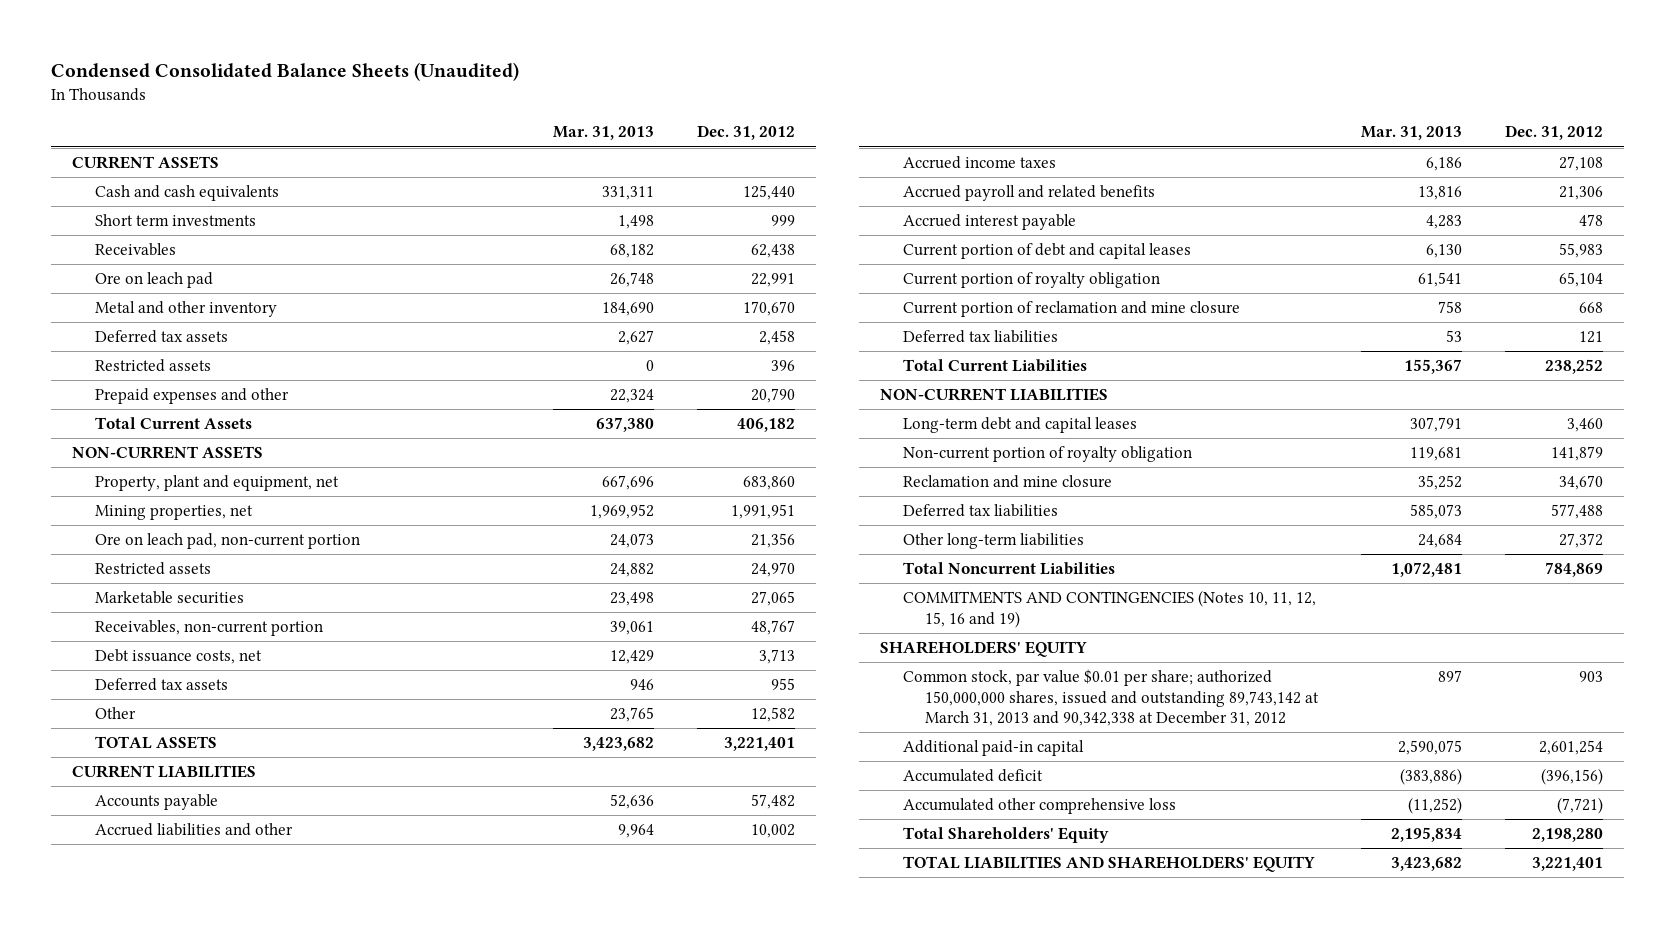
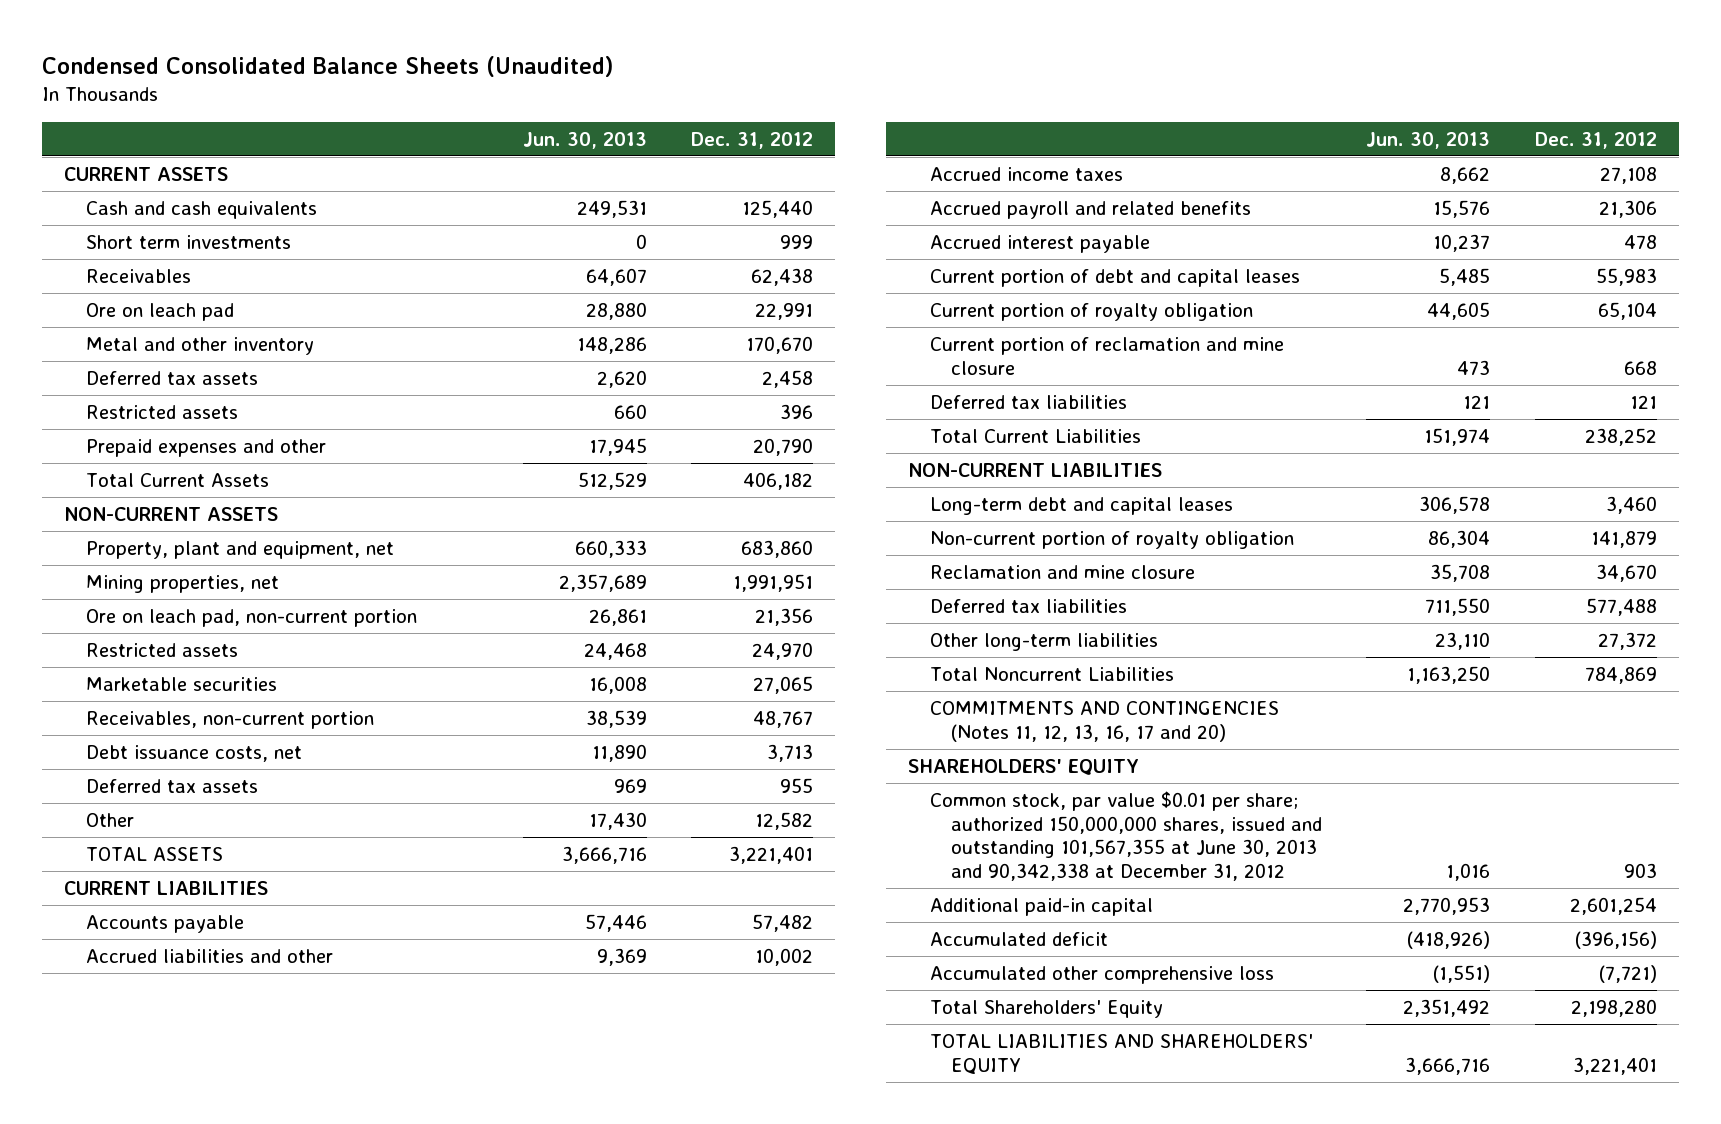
- | Mar. 31, 2013 | Dec. 31, 2012
+ | Jun. 30, 2013 | Dec. 31, 2012
- COMMITMENTS AND CONTINGENCIES (Notes 10, 11, 12, 15, 16 and 19)
+ COMMITMENTS AND CONTINGENCIES (Notes 11, 12, 13, 16, 17 and 20)
- Common stock, par value $0.01 per share; authorized 150,000,000 shares, issued and outstanding 89,743,142 at March 31, 2013 and 90,342,338 at December 31, 2012 | 897 | 903
+ Common stock, par value $0.01 per share; authorized 150,000,000 shares, issued and outstanding 101,567,355 at June 30, 2013 and 90,342,338 at December 31, 2012 | 1,016 | 903

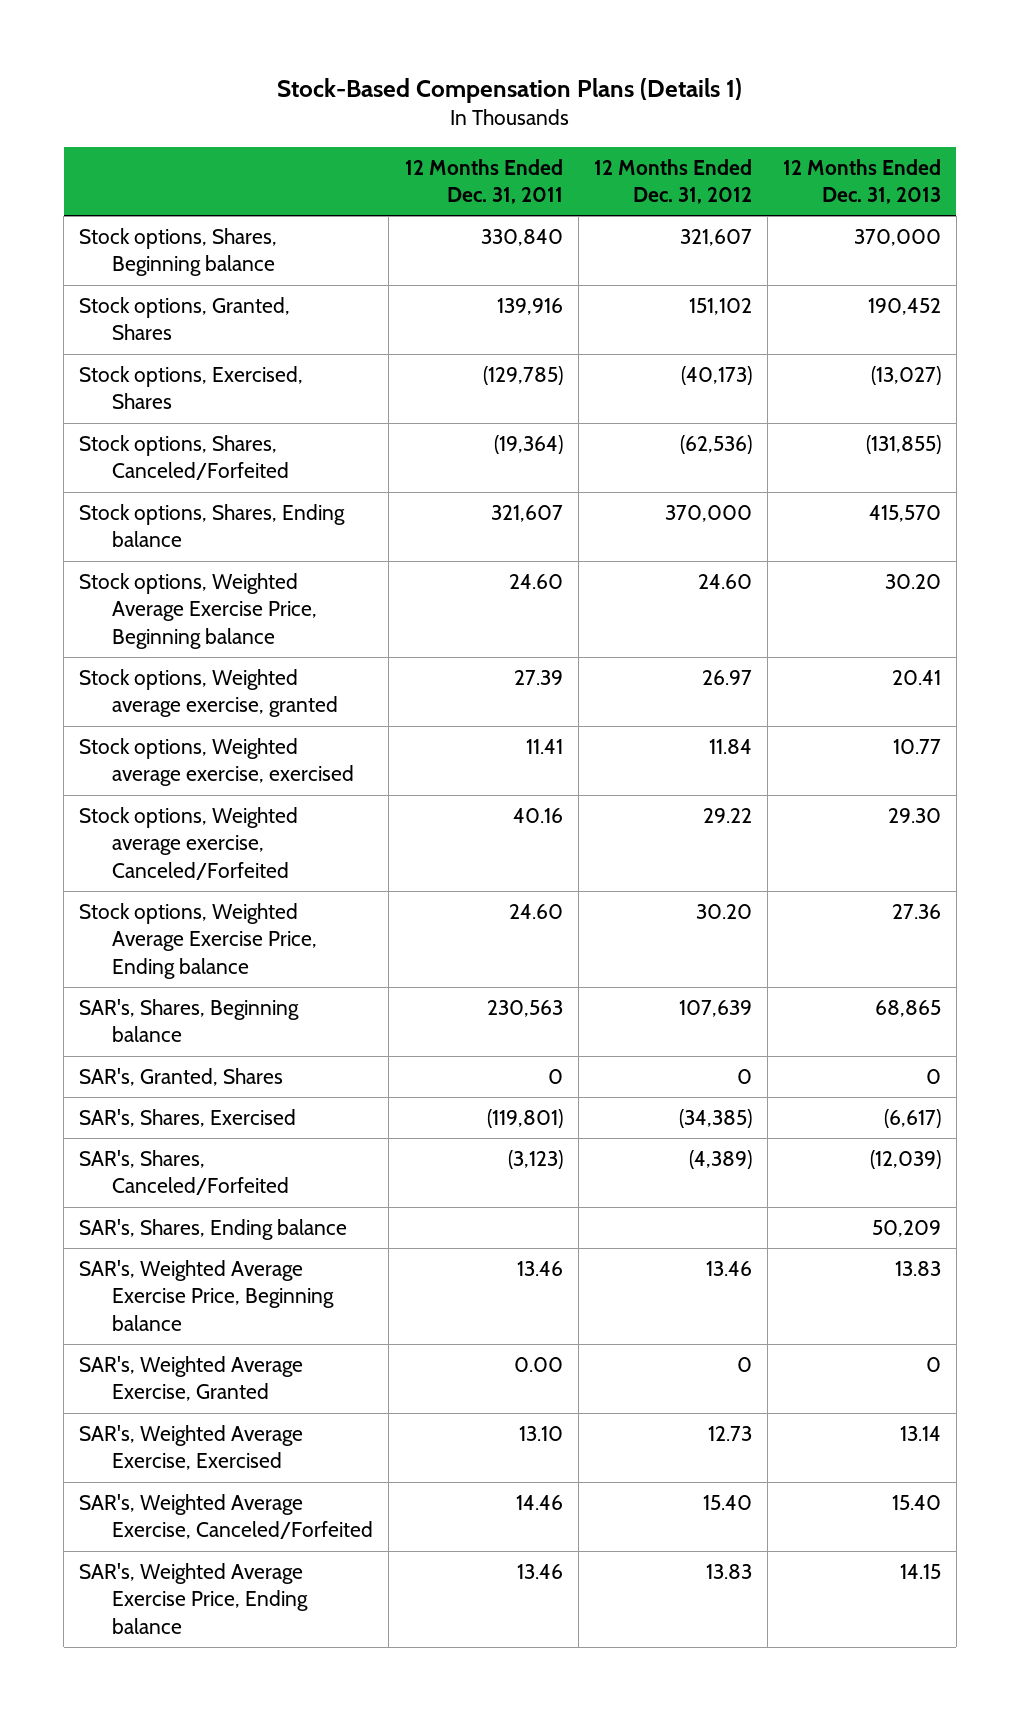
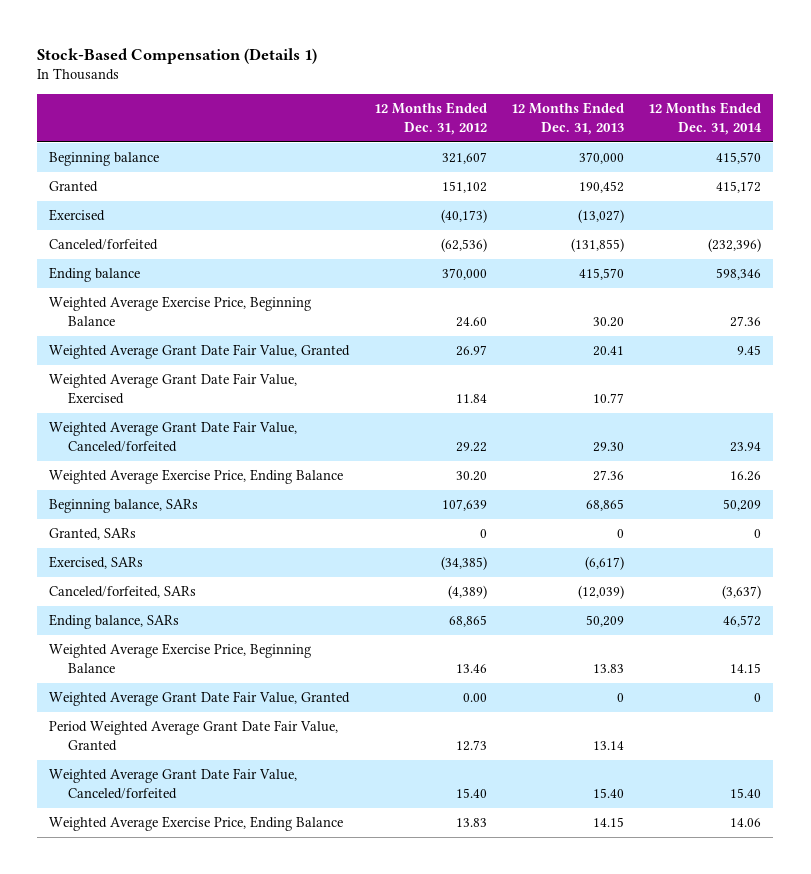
- Stock-Based Compensation Plans (Details 1)
+ Stock-Based Compensation (Details 1)
- | 12 Months Ended Dec. 31, 2011 | 12 Months Ended Dec. 31, 2012 | 12 Months Ended Dec. 31, 2013
+ | 12 Months Ended Dec. 31, 2012 | 12 Months Ended Dec. 31, 2013 | 12 Months Ended Dec. 31, 2014
- Stock options, Shares, Beginning balance | 330,840 | 321,607 | 370,000
- Stock options, Granted, Shares | 139,916 | 151,102 | 190,452
- Stock options, Exercised, Shares | (129,785) | (40,173) | (13,027)
- Stock options, Shares, Canceled/Forfeited | (19,364) | (62,536) | (131,855)
- Stock options, Shares, Ending balance | 321,607 | 370,000 | 415,570
- Stock options, Weighted Average Exercise Price, Beginning balance | 24.60 | 24.60 | 30.20
- Stock options, Weighted average exercise, granted | 27.39 | 26.97 | 20.41
- Stock options, Weighted average exercise, exercised | 11.41 | 11.84 | 10.77
- Stock options, Weighted average exercise, Canceled/Forfeited | 40.16 | 29.22 | 29.30
- Stock options, Weighted Average Exercise Price, Ending balance | 24.60 | 30.20 | 27.36
- SAR's, Shares, Beginning balance | 230,563 | 107,639 | 68,865
- SAR's, Granted, Shares | 0 | 0 | 0
- SAR's, Shares, Exercised | (119,801) | (34,385) | (6,617)
- SAR's, Shares, Canceled/Forfeited | (3,123) | (4,389) | (12,039)
- SAR's, Shares, Ending balance | | | 50,209
- SAR's, Weighted Average Exercise Price, Beginning balance | 13.46 | 13.46 | 13.83
- SAR's, Weighted Average Exercise, Granted | 0.00 | 0 | 0
- SAR's, Weighted Average Exercise, Exercised | 13.10 | 12.73 | 13.14
- SAR's, Weighted Average Exercise, Canceled/Forfeited | 14.46 | 15.40 | 15.40
- SAR's, Weighted Average Exercise Price, Ending balance | 13.46 | 13.83 | 14.15
+ Beginning balance | 321,607 | 370,000 | 415,570
+ Granted | 151,102 | 190,452 | 415,172
+ Exercised | (40,173) | (13,027) |
+ Canceled/forfeited | (62,536) | (131,855) | (232,396)
+ Ending balance | 370,000 | 415,570 | 598,346
+ Weighted Average Exercise Price, Beginning Balance | 24.60 | 30.20 | 27.36
+ Weighted Average Grant Date Fair Value, Granted | 26.97 | 20.41 | 9.45
+ Weighted Average Grant Date Fair Value, Exercised | 11.84 | 10.77 |
+ Weighted Average Grant Date Fair Value, Canceled/forfeited | 29.22 | 29.30 | 23.94
+ Weighted Average Exercise Price, Ending Balance | 30.20 | 27.36 | 16.26
+ Beginning balance, SARs | 107,639 | 68,865 | 50,209
+ Granted, SARs | 0 | 0 | 0
+ Exercised, SARs | (34,385) | (6,617) |
+ Canceled/forfeited, SARs | (4,389) | (12,039) | (3,637)
+ Ending balance, SARs | 68,865 | 50,209 | 46,572
+ Weighted Average Exercise Price, Beginning Balance | 13.46 | 13.83 | 14.15
+ Weighted Average Grant Date Fair Value, Granted | 0.00 | 0 | 0
+ Period Weighted Average Grant Date Fair Value, Granted | 12.73 | 13.14 |
+ Weighted Average Grant Date Fair Value, Canceled/forfeited | 15.40 | 15.40 | 15.40
+ Weighted Average Exercise Price, Ending Balance | 13.83 | 14.15 | 14.06

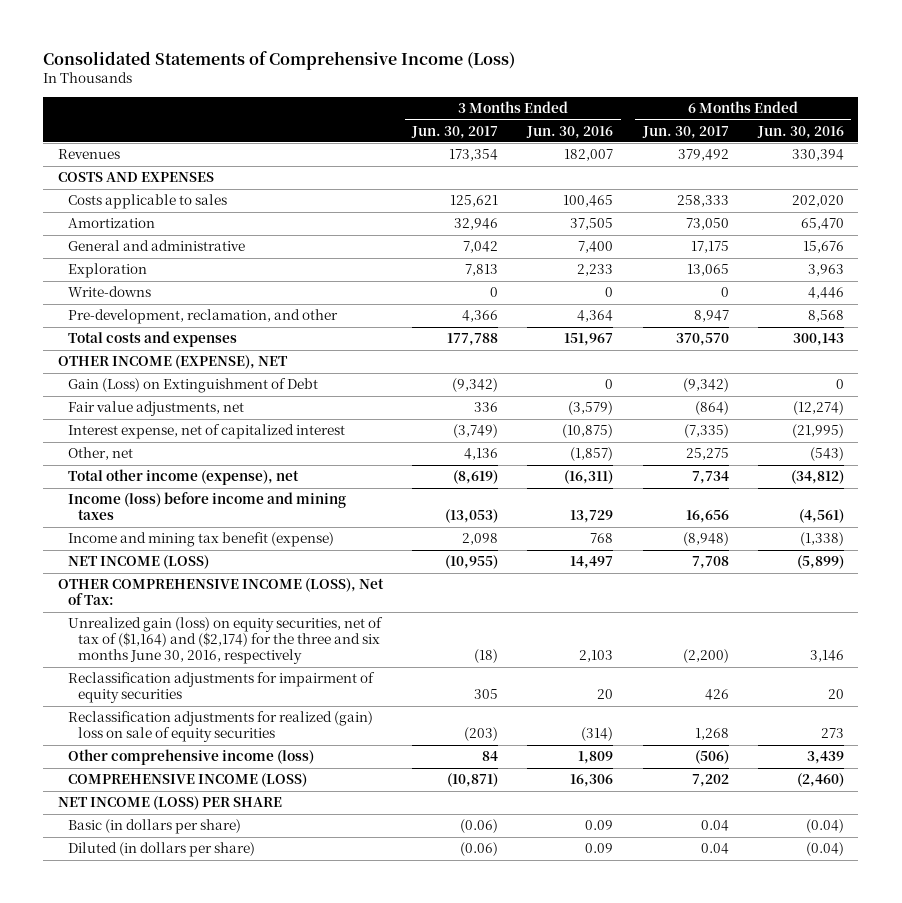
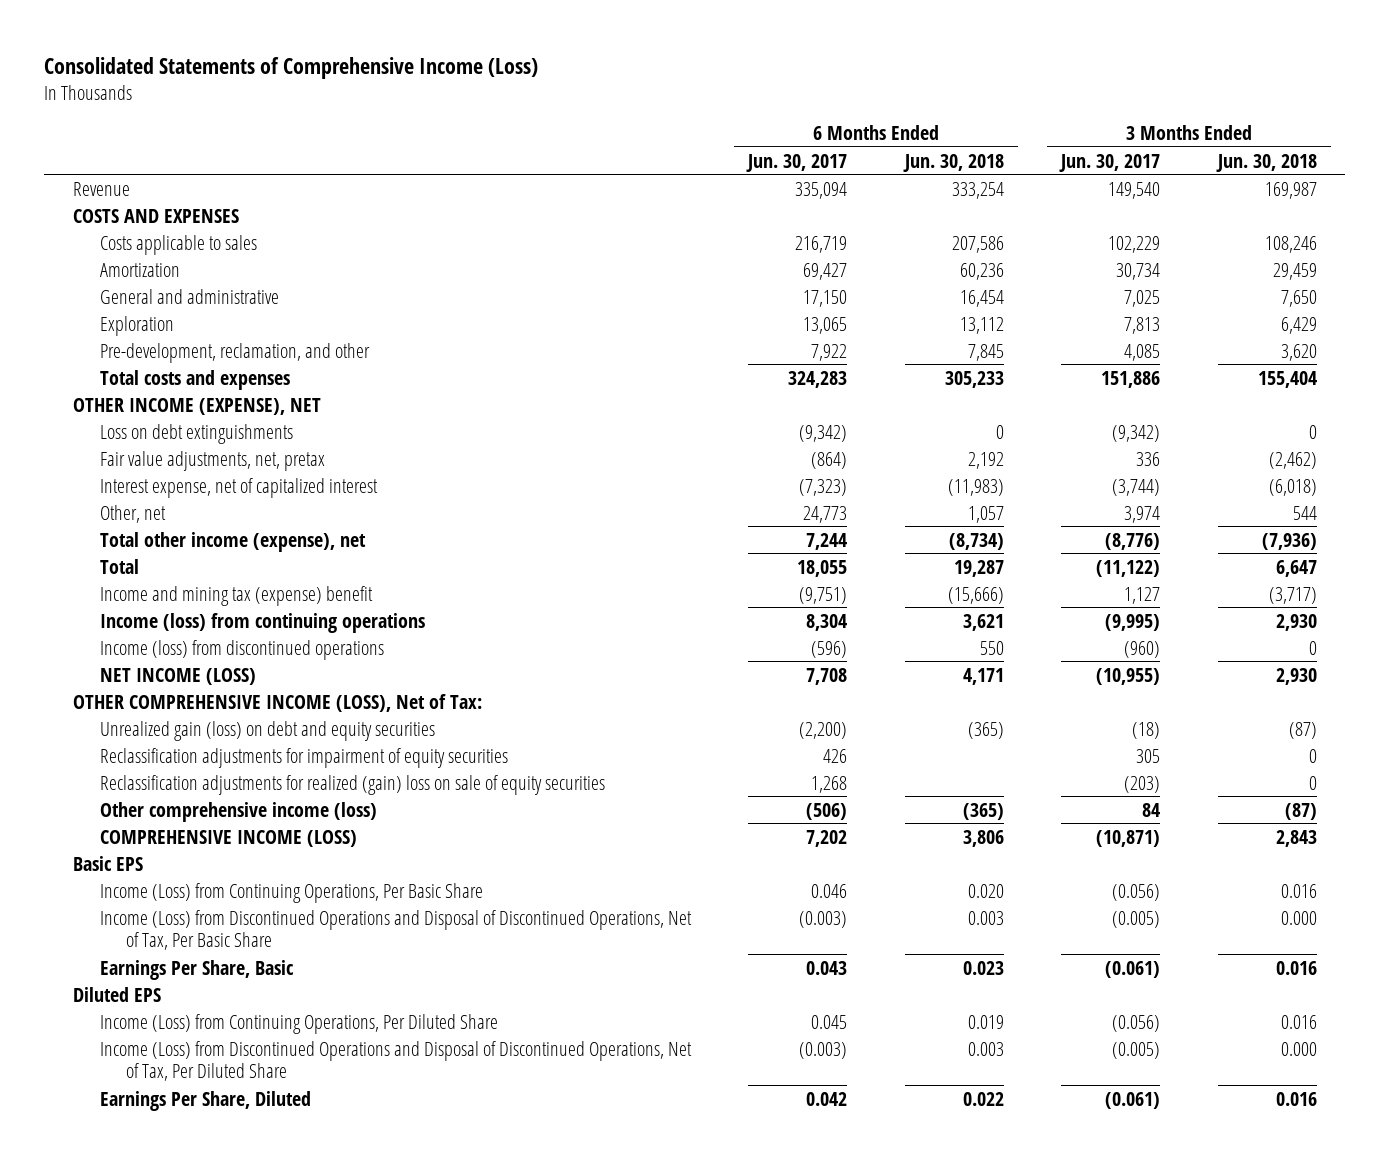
- | 3 Months Ended Jun. 30, 2017 | 3 Months Ended Jun. 30, 2016 | 6 Months Ended Jun. 30, 2017 | 6 Months Ended Jun. 30, 2016
+ | 6 Months Ended Jun. 30, 2017 | 6 Months Ended Jun. 30, 2018 | 3 Months Ended Jun. 30, 2017 | 3 Months Ended Jun. 30, 2018
- Revenues | 173,354 | 182,007 | 379,492 | 330,394
+ Revenue | 335,094 | 333,254 | 149,540 | 169,987
- Costs applicable to sales | 125,621 | 100,465 | 258,333 | 202,020
- Amortization | 32,946 | 37,505 | 73,050 | 65,470
- General and administrative | 7,042 | 7,400 | 17,175 | 15,676
+ Costs applicable to sales | 216,719 | 207,586 | 102,229 | 108,246
+ Amortization | 69,427 | 60,236 | 30,734 | 29,459
+ General and administrative | 17,150 | 16,454 | 7,025 | 7,650
- Write-downs | 0 | 0 | 0 | 4,446
- Pre-development, reclamation, and other | 4,366 | 4,364 | 8,947 | 8,568
- Total costs and expenses | 177,788 | 151,967 | 370,570 | 300,143
+ Pre-development, reclamation, and other | 7,922 | 7,845 | 4,085 | 3,620
+ Total costs and expenses | 324,283 | 305,233 | 151,886 | 155,404
- Gain (Loss) on Extinguishment of Debt | (9,342) | 0 | (9,342) | 0
- Fair value adjustments, net | 336 | (3,579) | (864) | (12,274)
- Interest expense, net of capitalized interest | (3,749) | (10,875) | (7,335) | (21,995)
- Other, net | 4,136 | (1,857) | 25,275 | (543)
- Total other income (expense), net | (8,619) | (16,311) | 7,734 | (34,812)
- Income (loss) before income and mining taxes | (13,053) | 13,729 | 16,656 | (4,561)
- Income and mining tax benefit (expense) | 2,098 | 768 | (8,948) | (1,338)
+ Loss on debt extinguishments | (9,342) | 0 | (9,342) | 0
+ Fair value adjustments, net, pretax | (864) | 2,192 | 336 | (2,462)
+ Interest expense, net of capitalized interest | (7,323) | (11,983) | (3,744) | (6,018)
+ Other, net | 24,773 | 1,057 | 3,974 | 544
+ Total other income (expense), net | 7,244 | (8,734) | (8,776) | (7,936)
+ Total | 18,055 | 19,287 | (11,122) | 6,647
+ Income and mining tax (expense) benefit | (9,751) | (15,666) | 1,127 | (3,717)
+ Income (loss) from continuing operations | 8,304 | 3,621 | (9,995) | 2,930
+ Income (loss) from discontinued operations | (596) | 550 | (960) | 0
- Unrealized gain (loss) on equity securities, net of tax of ($1,164) and ($2,174) for the three and six months June 30, 2016, respectively | (18) | 2,103 | (2,200) | 3,146
+ Unrealized gain (loss) on debt and equity securities | (2,200) | (365) | (18) | (87)
- NET INCOME (LOSS) PER SHARE
- Basic (in dollars per share) | (0.06) | 0.09 | 0.04 | (0.04)
- Diluted (in dollars per share) | (0.06) | 0.09 | 0.04 | (0.04)
+ Basic EPS
+ Income (Loss) from Continuing Operations, Per Basic Share | 0.046 | 0.020 | (0.056) | 0.016
+ Income (Loss) from Discontinued Operations and Disposal of Discontinued Operations, Net of Tax, Per Basic Share | (0.003) | 0.003 | (0.005) | 0.000
+ Earnings Per Share, Basic | 0.043 | 0.023 | (0.061) | 0.016
+ Diluted EPS
+ Income (Loss) from Continuing Operations, Per Diluted Share | 0.045 | 0.019 | (0.056) | 0.016
+ Income (Loss) from Discontinued Operations and Disposal of Discontinued Operations, Net of Tax, Per Diluted Share | (0.003) | 0.003 | (0.005) | 0.000
+ Earnings Per Share, Diluted | 0.042 | 0.022 | (0.061) | 0.016

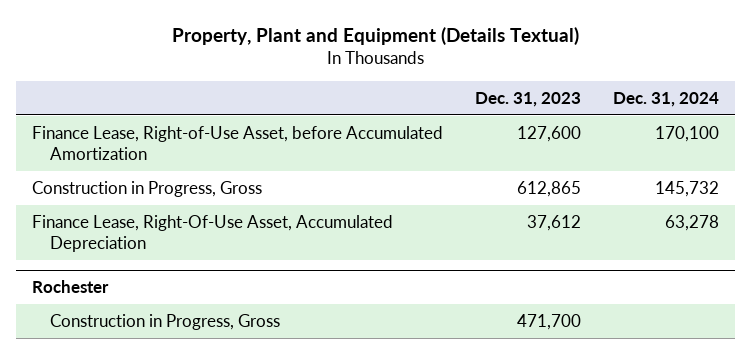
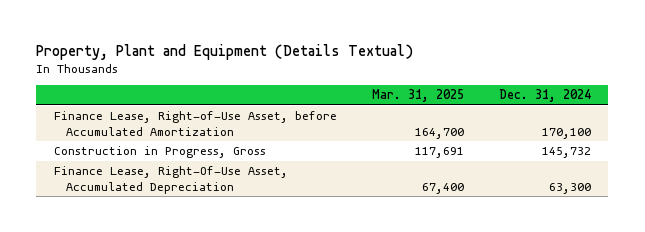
- | Dec. 31, 2023 | Dec. 31, 2024
+ | Mar. 31, 2025 | Dec. 31, 2024
- Finance Lease, Right-Of-Use Asset, Accumulated Depreciation | 37,612 | 63,278
- Rochester
- Construction in Progress, Gross | 471,700 |
+ Finance Lease, Right-Of-Use Asset, Accumulated Depreciation | 67,400 | 63,300

